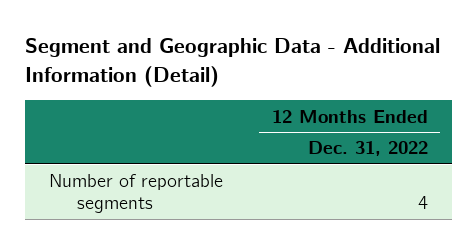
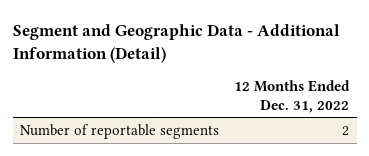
- Number of reportable segments | 4
+ Number of reportable segments | 2

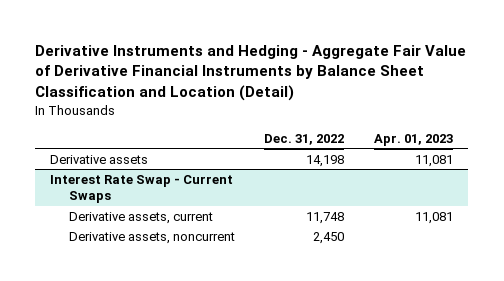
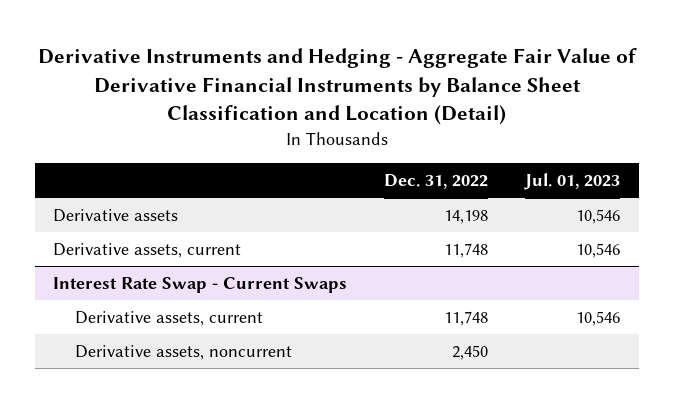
- | Dec. 31, 2022 | Apr. 01, 2023
+ | Dec. 31, 2022 | Jul. 01, 2023
+ Derivative assets, current | 11,748 | 10,546

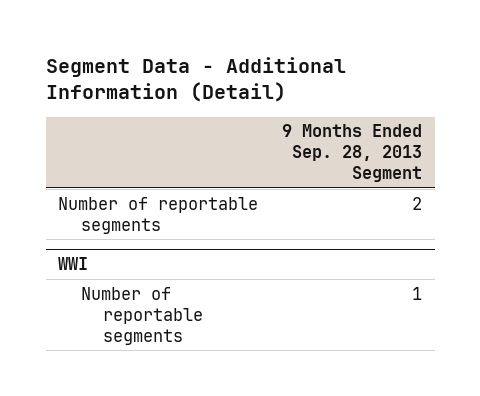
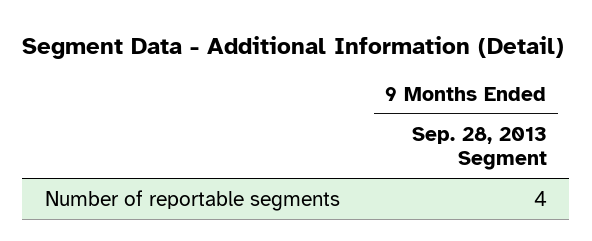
- Number of reportable segments | 2
- WWI
- Number of reportable segments | 1
+ Number of reportable segments | 4

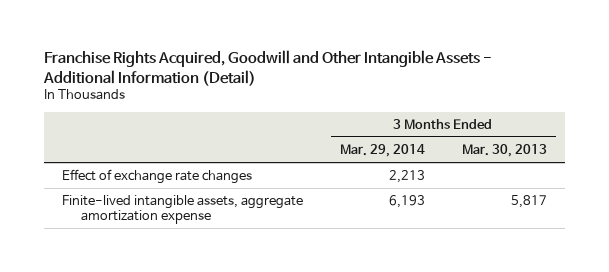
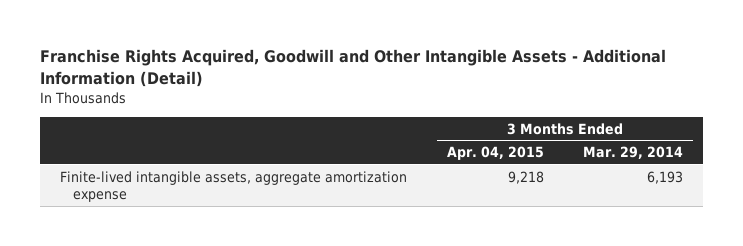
- | 3 Months Ended Mar. 29, 2014 | 3 Months Ended Mar. 30, 2013
+ | 3 Months Ended Apr. 04, 2015 | 3 Months Ended Mar. 29, 2014
- Effect of exchange rate changes | 2,213 |

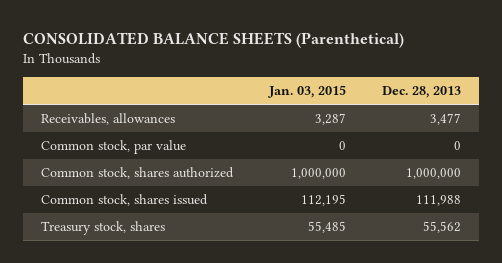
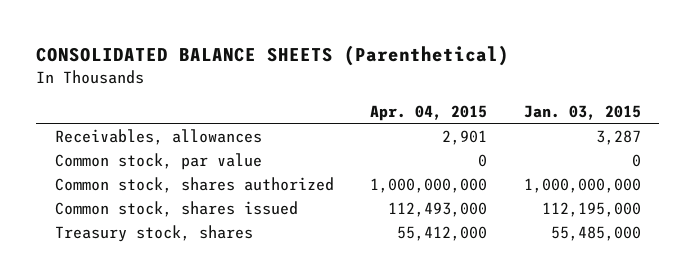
- | Jan. 03, 2015 | Dec. 28, 2013
+ | Apr. 04, 2015 | Jan. 03, 2015
- Common stock, shares authorized | 1,000,000 | 1,000,000
- Common stock, shares issued | 112,195 | 111,988
- Treasury stock, shares | 55,485 | 55,562
+ Common stock, shares authorized | 1,000,000,000 | 1,000,000,000
+ Common stock, shares issued | 112,493,000 | 112,195,000
+ Treasury stock, shares | 55,412,000 | 55,485,000

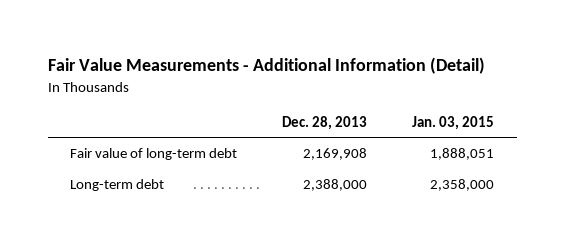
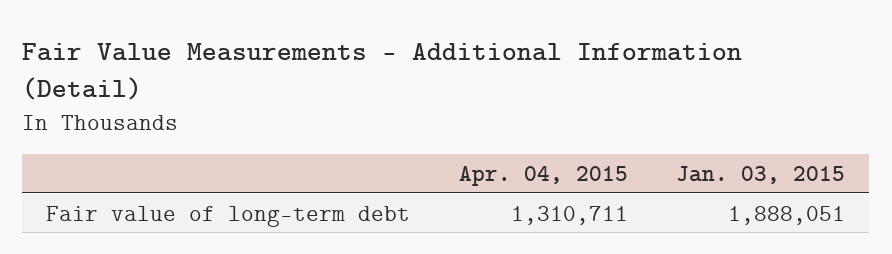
- | Dec. 28, 2013 | Jan. 03, 2015
+ | Apr. 04, 2015 | Jan. 03, 2015
- Long-term debt | 2,388,000 | 2,358,000

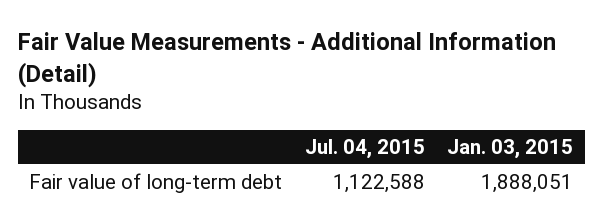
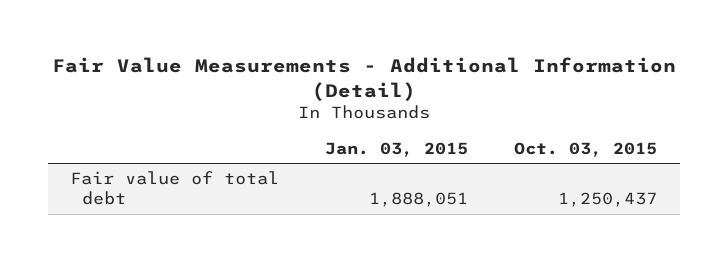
- | Jul. 04, 2015 | Jan. 03, 2015
+ | Jan. 03, 2015 | Oct. 03, 2015
- Fair value of long-term debt | 1,122,588 | 1,888,051
+ Fair value of total debt | 1,888,051 | 1,250,437

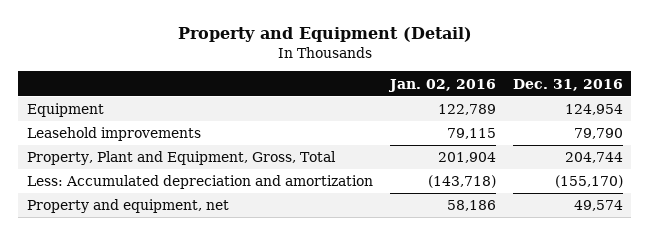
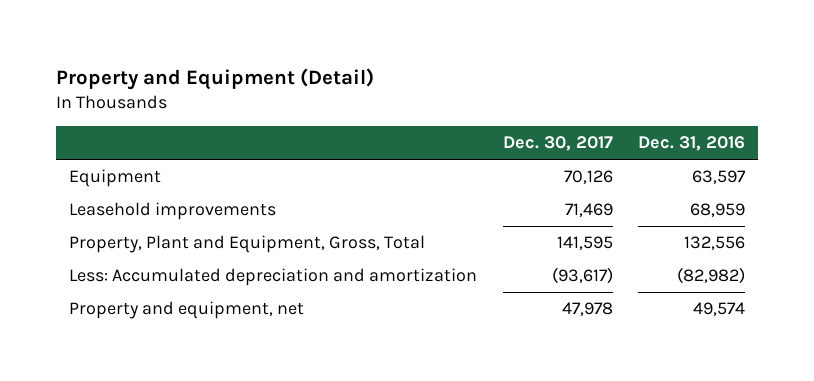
- | Jan. 02, 2016 | Dec. 31, 2016
+ | Dec. 30, 2017 | Dec. 31, 2016
- Equipment | 122,789 | 124,954
- Leasehold improvements | 79,115 | 79,790
- Property, Plant and Equipment, Gross, Total | 201,904 | 204,744
- Less: Accumulated depreciation and amortization | (143,718) | (155,170)
+ Equipment | 70,126 | 63,597
+ Leasehold improvements | 71,469 | 68,959
+ Property, Plant and Equipment, Gross, Total | 141,595 | 132,556
+ Less: Accumulated depreciation and amortization | (93,617) | (82,982)

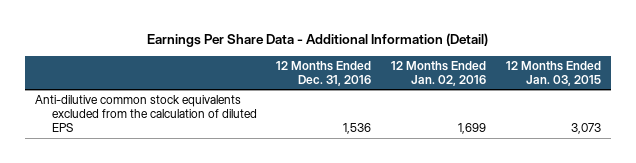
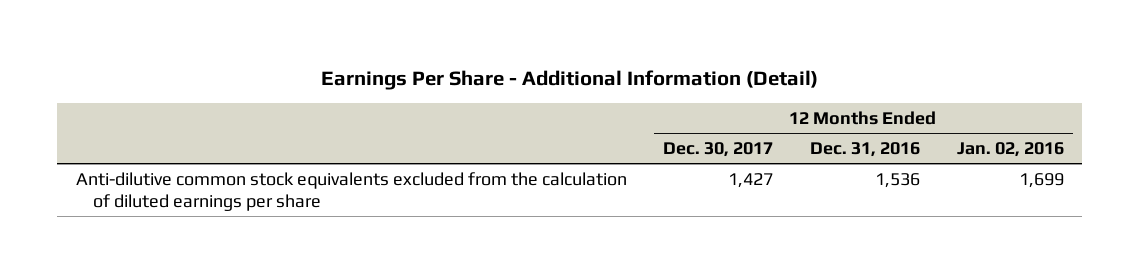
- Earnings Per Share Data - Additional Information (Detail)
+ Earnings Per Share - Additional Information (Detail)
- | 12 Months Ended Dec. 31, 2016 | 12 Months Ended Jan. 02, 2016 | 12 Months Ended Jan. 03, 2015
+ | 12 Months Ended Dec. 30, 2017 | 12 Months Ended Dec. 31, 2016 | 12 Months Ended Jan. 02, 2016
- Anti-dilutive common stock equivalents excluded from the calculation of diluted EPS | 1,536 | 1,699 | 3,073
+ Anti-dilutive common stock equivalents excluded from the calculation of diluted earnings per share | 1,427 | 1,536 | 1,699

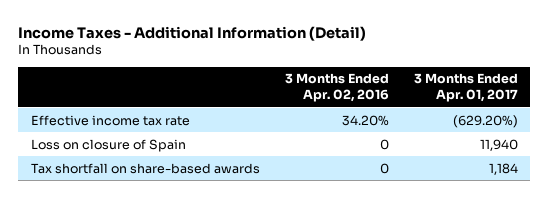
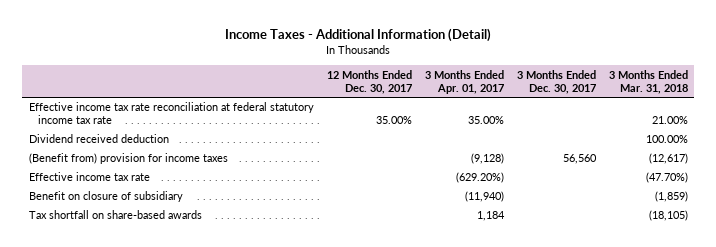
- | 3 Months Ended Apr. 02, 2016 | 3 Months Ended Apr. 01, 2017
+ | 12 Months Ended Dec. 30, 2017 | 3 Months Ended Apr. 01, 2017 | 3 Months Ended Dec. 30, 2017 | 3 Months Ended Mar. 31, 2018
+ Effective income tax rate reconciliation at federal statutory income tax rate | 35.00% | 35.00% | | 21.00%
+ Dividend received deduction | | | | 100.00%
+ (Benefit from) provision for income taxes | | (9,128) | 56,560 | (12,617)
- Loss on closure of Spain | 0 | 11,940
+ Benefit on closure of subsidiary | | (11,940) | | (1,859)

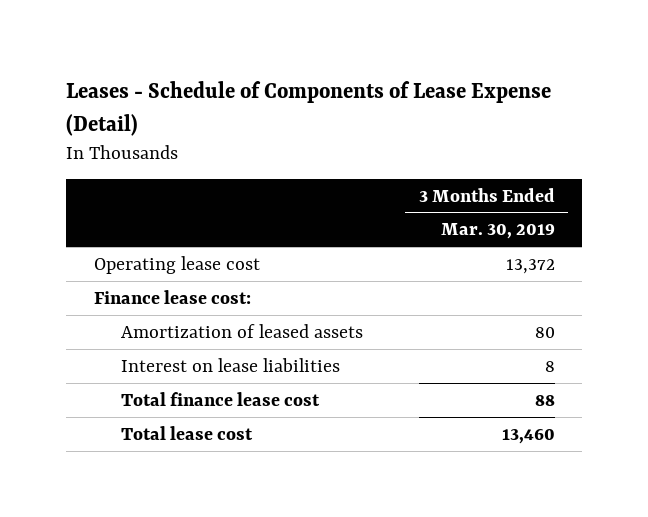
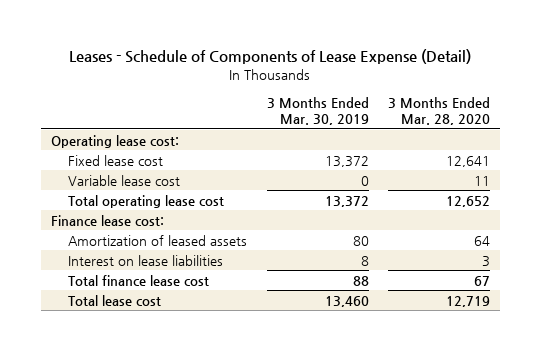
- | 3 Months Ended Mar. 30, 2019
+ | 3 Months Ended Mar. 30, 2019 | 3 Months Ended Mar. 28, 2020
- Operating lease cost | 13,372
+ Operating lease cost:
+ Fixed lease cost | 13,372 | 12,641
+ Variable lease cost | 0 | 11
+ Total operating lease cost | 13,372 | 12,652

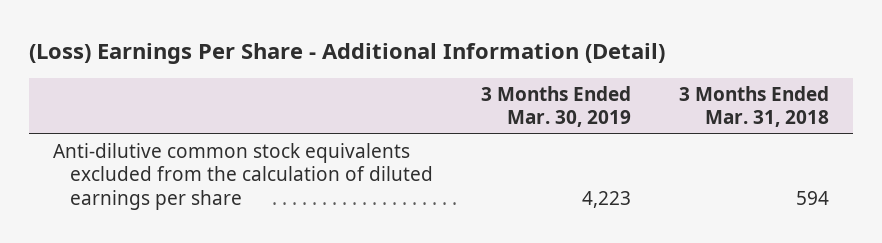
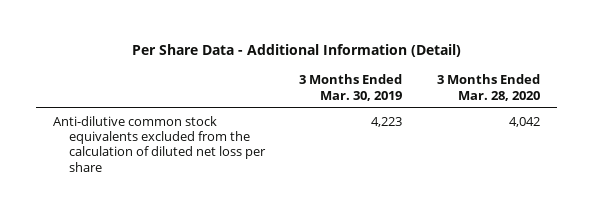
- (Loss) Earnings Per Share - Additional Information (Detail)
+ Per Share Data - Additional Information (Detail)
- | 3 Months Ended Mar. 30, 2019 | 3 Months Ended Mar. 31, 2018
+ | 3 Months Ended Mar. 30, 2019 | 3 Months Ended Mar. 28, 2020
- Anti-dilutive common stock equivalents excluded from the calculation of diluted earnings per share | 4,223 | 594
+ Anti-dilutive common stock equivalents excluded from the calculation of diluted net loss per share | 4,223 | 4,042

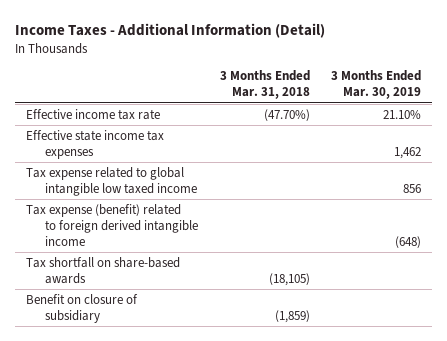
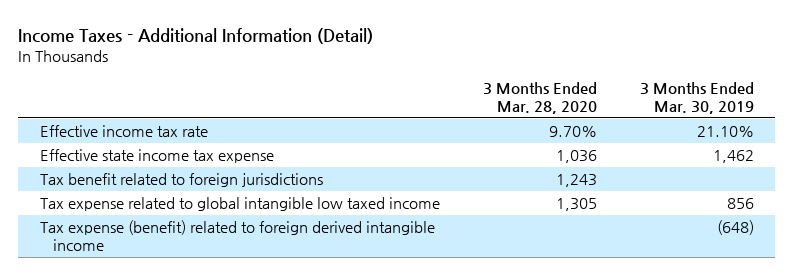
- | 3 Months Ended Mar. 31, 2018 | 3 Months Ended Mar. 30, 2019
+ | 3 Months Ended Mar. 28, 2020 | 3 Months Ended Mar. 30, 2019
- Effective state income tax expenses | | 1,462
+ Effective state income tax expense | 1,036 | 1,462
+ Tax benefit related to foreign jurisdictions | 1,243 |
- Tax shortfall on share-based awards | (18,105) |
- Benefit on closure of subsidiary | (1,859) |

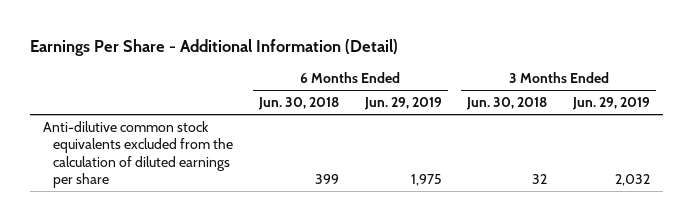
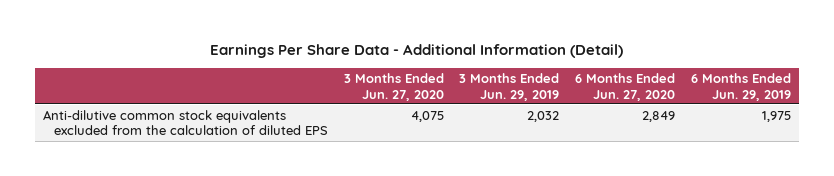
- Earnings Per Share - Additional Information (Detail)
+ Earnings Per Share Data - Additional Information (Detail)
- | 6 Months Ended Jun. 30, 2018 | 6 Months Ended Jun. 29, 2019 | 3 Months Ended Jun. 30, 2018 | 3 Months Ended Jun. 29, 2019
+ | 3 Months Ended Jun. 27, 2020 | 3 Months Ended Jun. 29, 2019 | 6 Months Ended Jun. 27, 2020 | 6 Months Ended Jun. 29, 2019
- Anti-dilutive common stock equivalents excluded from the calculation of diluted earnings per share | 399 | 1,975 | 32 | 2,032
+ Anti-dilutive common stock equivalents excluded from the calculation of diluted EPS | 4,075 | 2,032 | 2,849 | 1,975

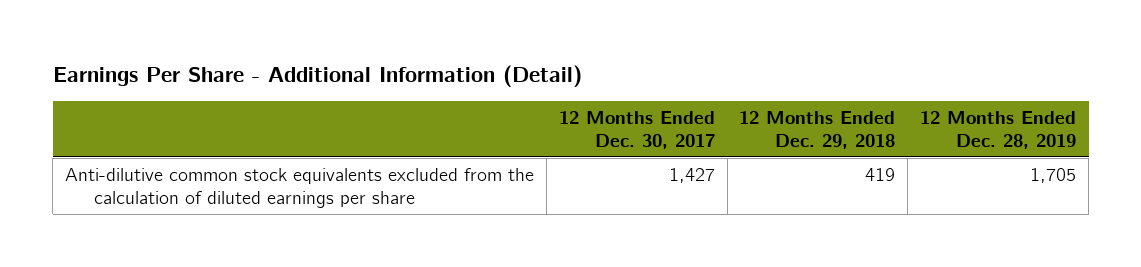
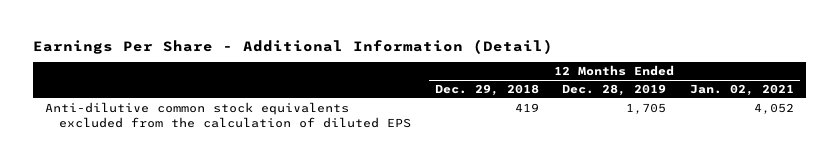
- | 12 Months Ended Dec. 30, 2017 | 12 Months Ended Dec. 29, 2018 | 12 Months Ended Dec. 28, 2019
+ | 12 Months Ended Dec. 29, 2018 | 12 Months Ended Dec. 28, 2019 | 12 Months Ended Jan. 02, 2021
- Anti-dilutive common stock equivalents excluded from the calculation of diluted earnings per share | 1,427 | 419 | 1,705
+ Anti-dilutive common stock equivalents excluded from the calculation of diluted EPS | 419 | 1,705 | 4,052

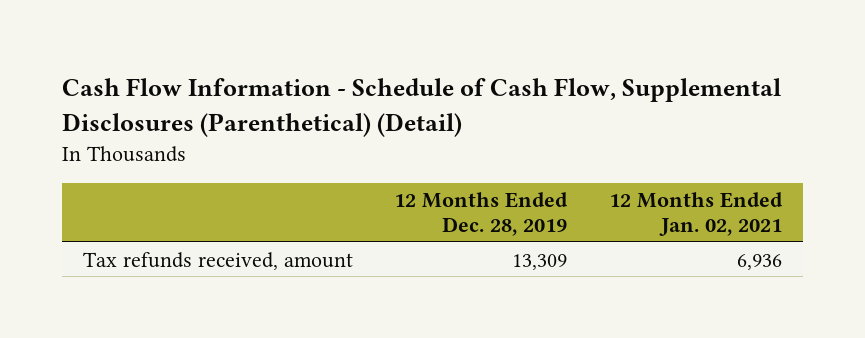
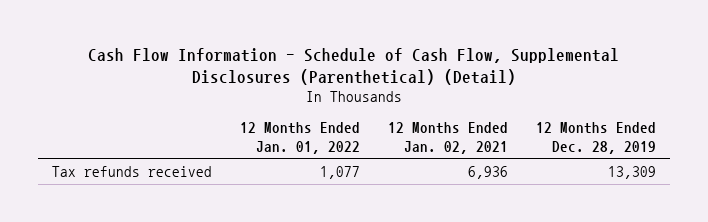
- | 12 Months Ended Dec. 28, 2019 | 12 Months Ended Jan. 02, 2021
+ | 12 Months Ended Jan. 01, 2022 | 12 Months Ended Jan. 02, 2021 | 12 Months Ended Dec. 28, 2019
- Tax refunds received, amount | 13,309 | 6,936
+ Tax refunds received | 1,077 | 6,936 | 13,309

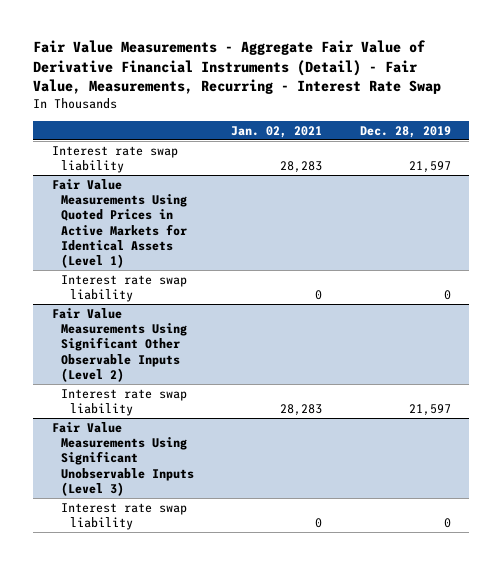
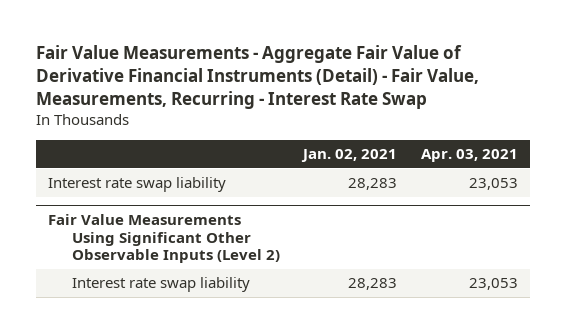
- | Jan. 02, 2021 | Dec. 28, 2019
+ | Jan. 02, 2021 | Apr. 03, 2021
- Fair Value Measurements Using Quoted Prices in Active Markets for Identical Assets (Level 1)
- Interest rate swap liability | 0 | 0
- Fair Value Measurements Using Significant Unobservable Inputs (Level 3)
- Interest rate swap liability | 0 | 0

